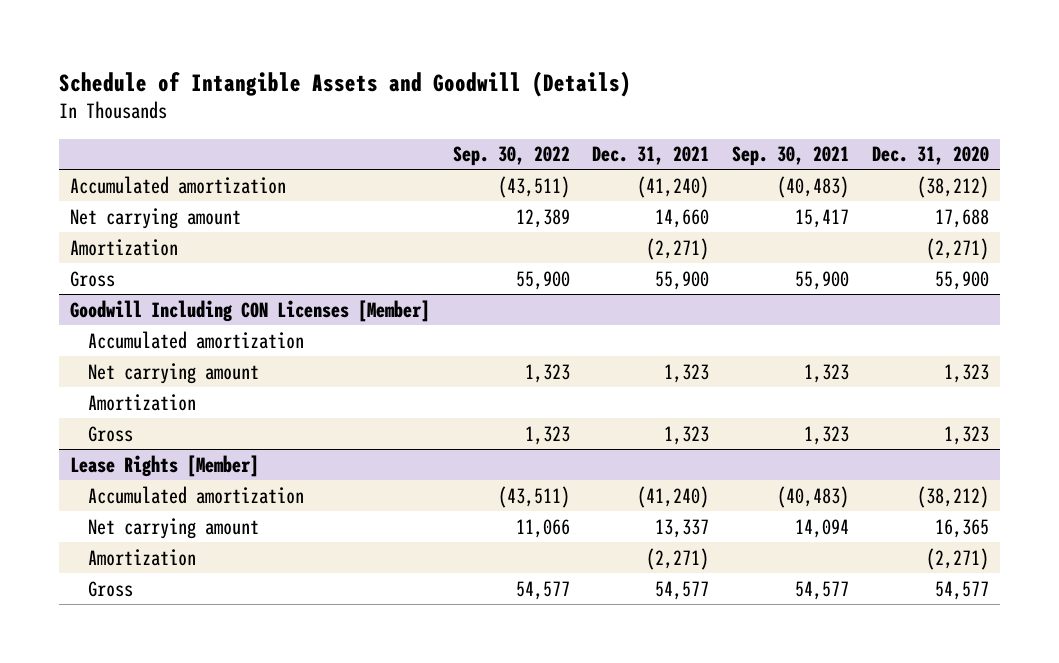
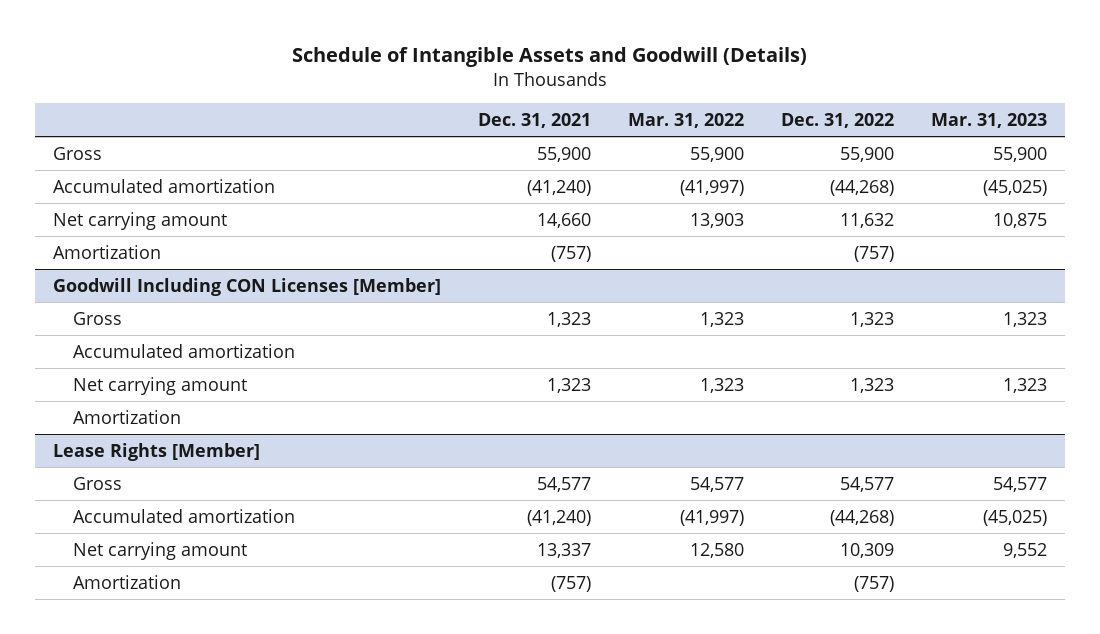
- | Sep. 30, 2022 | Dec. 31, 2021 | Sep. 30, 2021 | Dec. 31, 2020
+ | Dec. 31, 2021 | Mar. 31, 2022 | Dec. 31, 2022 | Mar. 31, 2023
moved up: Gross | 55,900 | 55,900 | 55,900 | 55,900
- Amortization | | (2,271) | | (2,271)
+ Amortization | (757) | | (757) |
@ Goodwill Including CON Licenses [Member]
moved up: Gross | 1,323 | 1,323 | 1,323 | 1,323
@ Lease Rights [Member]
moved up: Gross | 54,577 | 54,577 | 54,577 | 54,577
- Amortization | | (2,271) | | (2,271)
+ Amortization | (757) | | (757) |

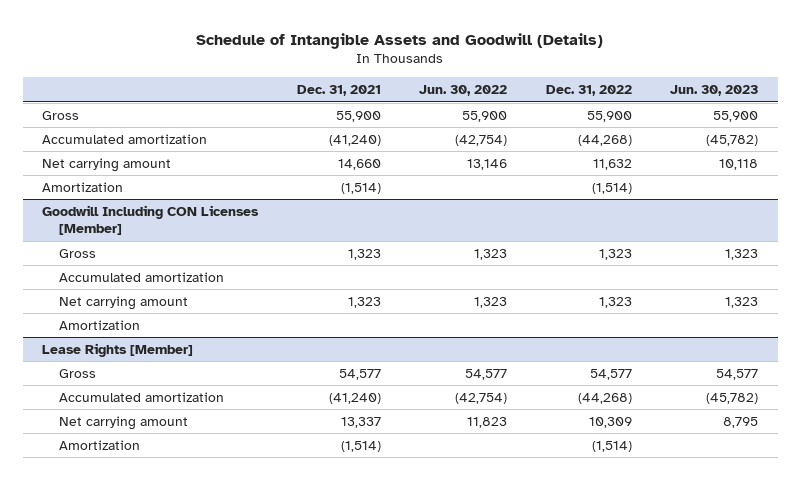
- | Dec. 31, 2021 | Mar. 31, 2022 | Dec. 31, 2022 | Mar. 31, 2023
+ | Dec. 31, 2021 | Jun. 30, 2022 | Dec. 31, 2022 | Jun. 30, 2023
- Amortization | (757) | | (757) |
+ Amortization | (1,514) | | (1,514) |
@ Lease Rights [Member]
- Amortization | (757) | | (757) |
+ Amortization | (1,514) | | (1,514) |

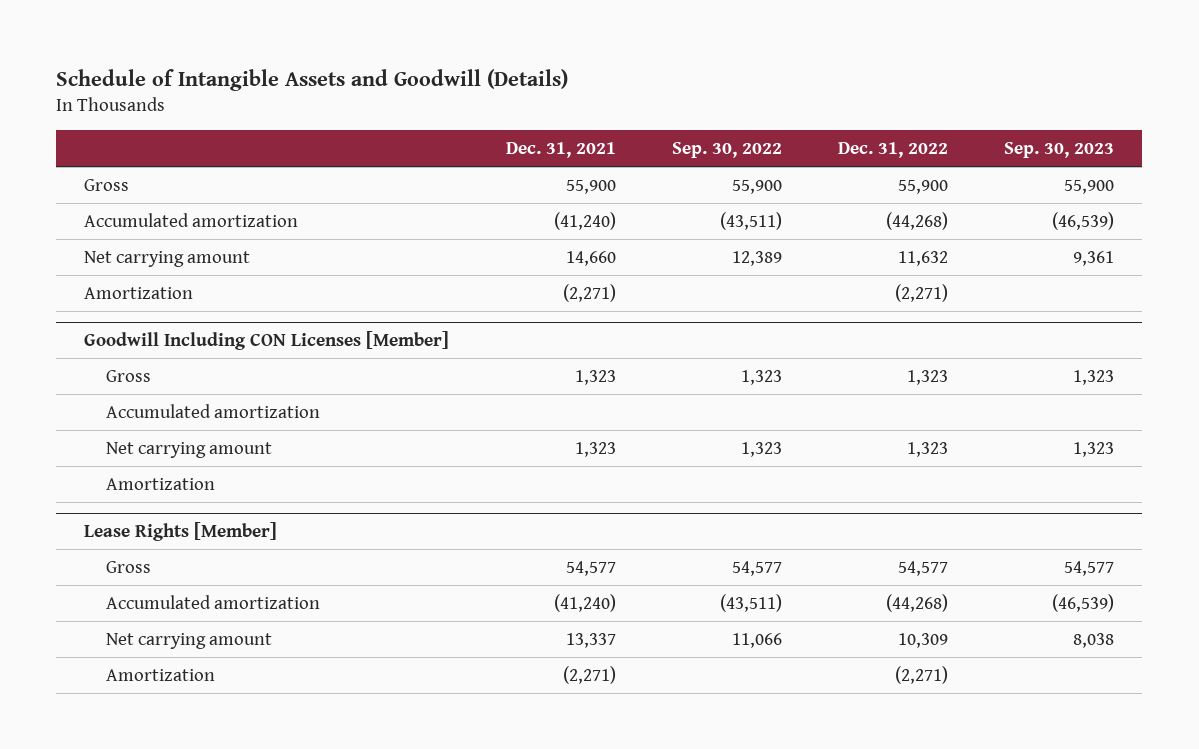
- | Dec. 31, 2021 | Jun. 30, 2022 | Dec. 31, 2022 | Jun. 30, 2023
+ | Dec. 31, 2021 | Sep. 30, 2022 | Dec. 31, 2022 | Sep. 30, 2023
- Amortization | (1,514) | | (1,514) |
+ Amortization | (2,271) | | (2,271) |
@ Lease Rights [Member]
- Amortization | (1,514) | | (1,514) |
+ Amortization | (2,271) | | (2,271) |

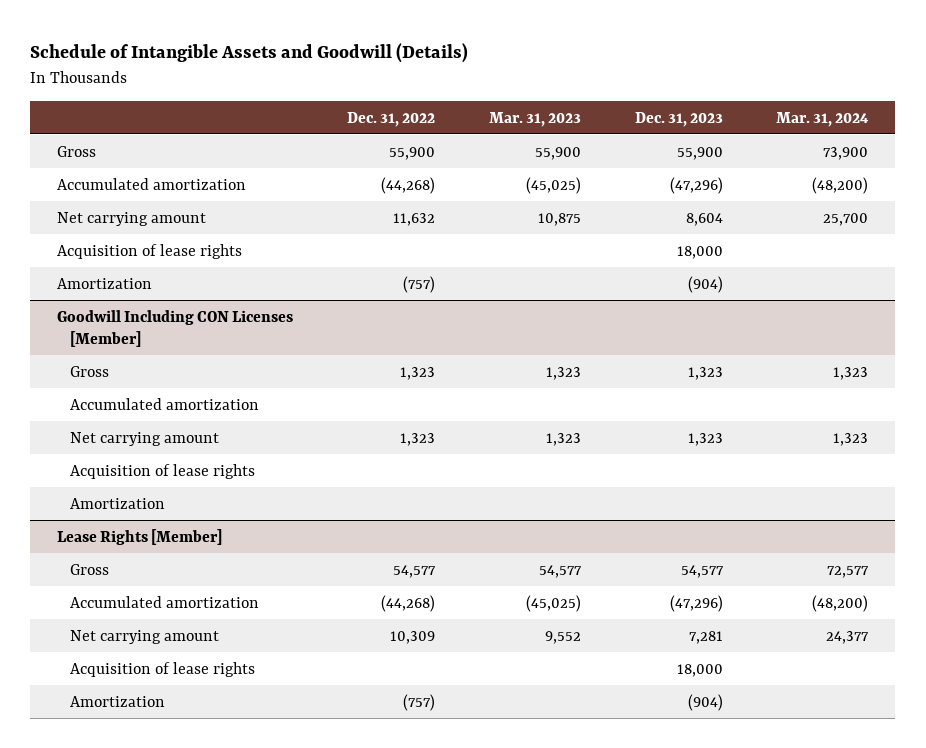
- | Dec. 31, 2021 | Sep. 30, 2022 | Dec. 31, 2022 | Sep. 30, 2023
+ | Dec. 31, 2022 | Mar. 31, 2023 | Dec. 31, 2023 | Mar. 31, 2024
- Amortization | (2,271) | | (2,271) |
+ Acquisition of lease rights | | | 18,000 |
+ Amortization | (757) | | (904) |
@ Goodwill Including CON Licenses [Member]
+ Acquisition of lease rights
@ Lease Rights [Member]
- Amortization | (2,271) | | (2,271) |
+ Acquisition of lease rights | | | 18,000 |
+ Amortization | (757) | | (904) |

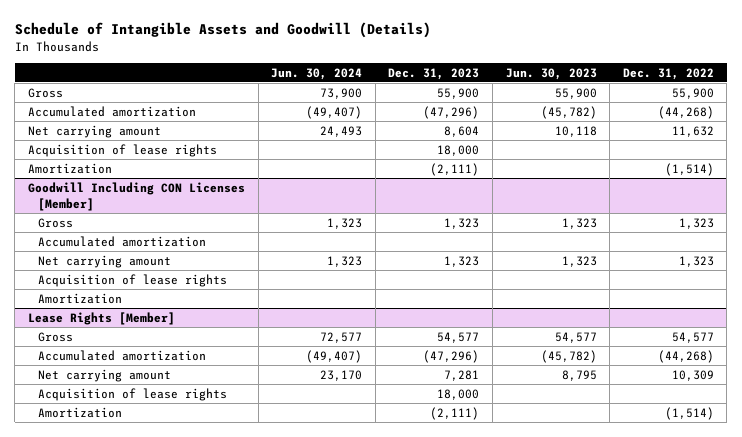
- | Dec. 31, 2022 | Mar. 31, 2023 | Dec. 31, 2023 | Mar. 31, 2024
+ | Jun. 30, 2024 | Dec. 31, 2023 | Jun. 30, 2023 | Dec. 31, 2022
- Amortization | (757) | | (904) |
+ Amortization | | (2,111) | | (1,514)
@ Lease Rights [Member]
- Amortization | (757) | | (904) |
+ Amortization | | (2,111) | | (1,514)

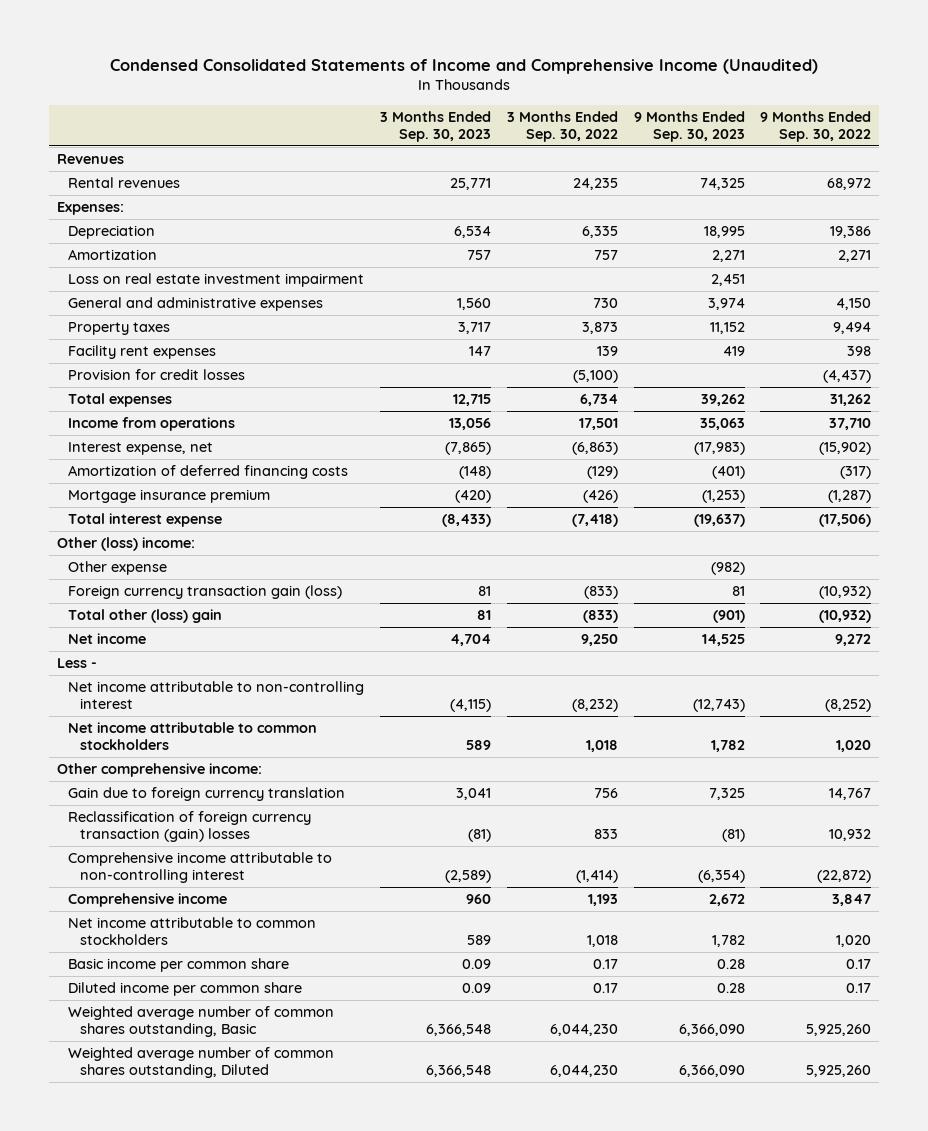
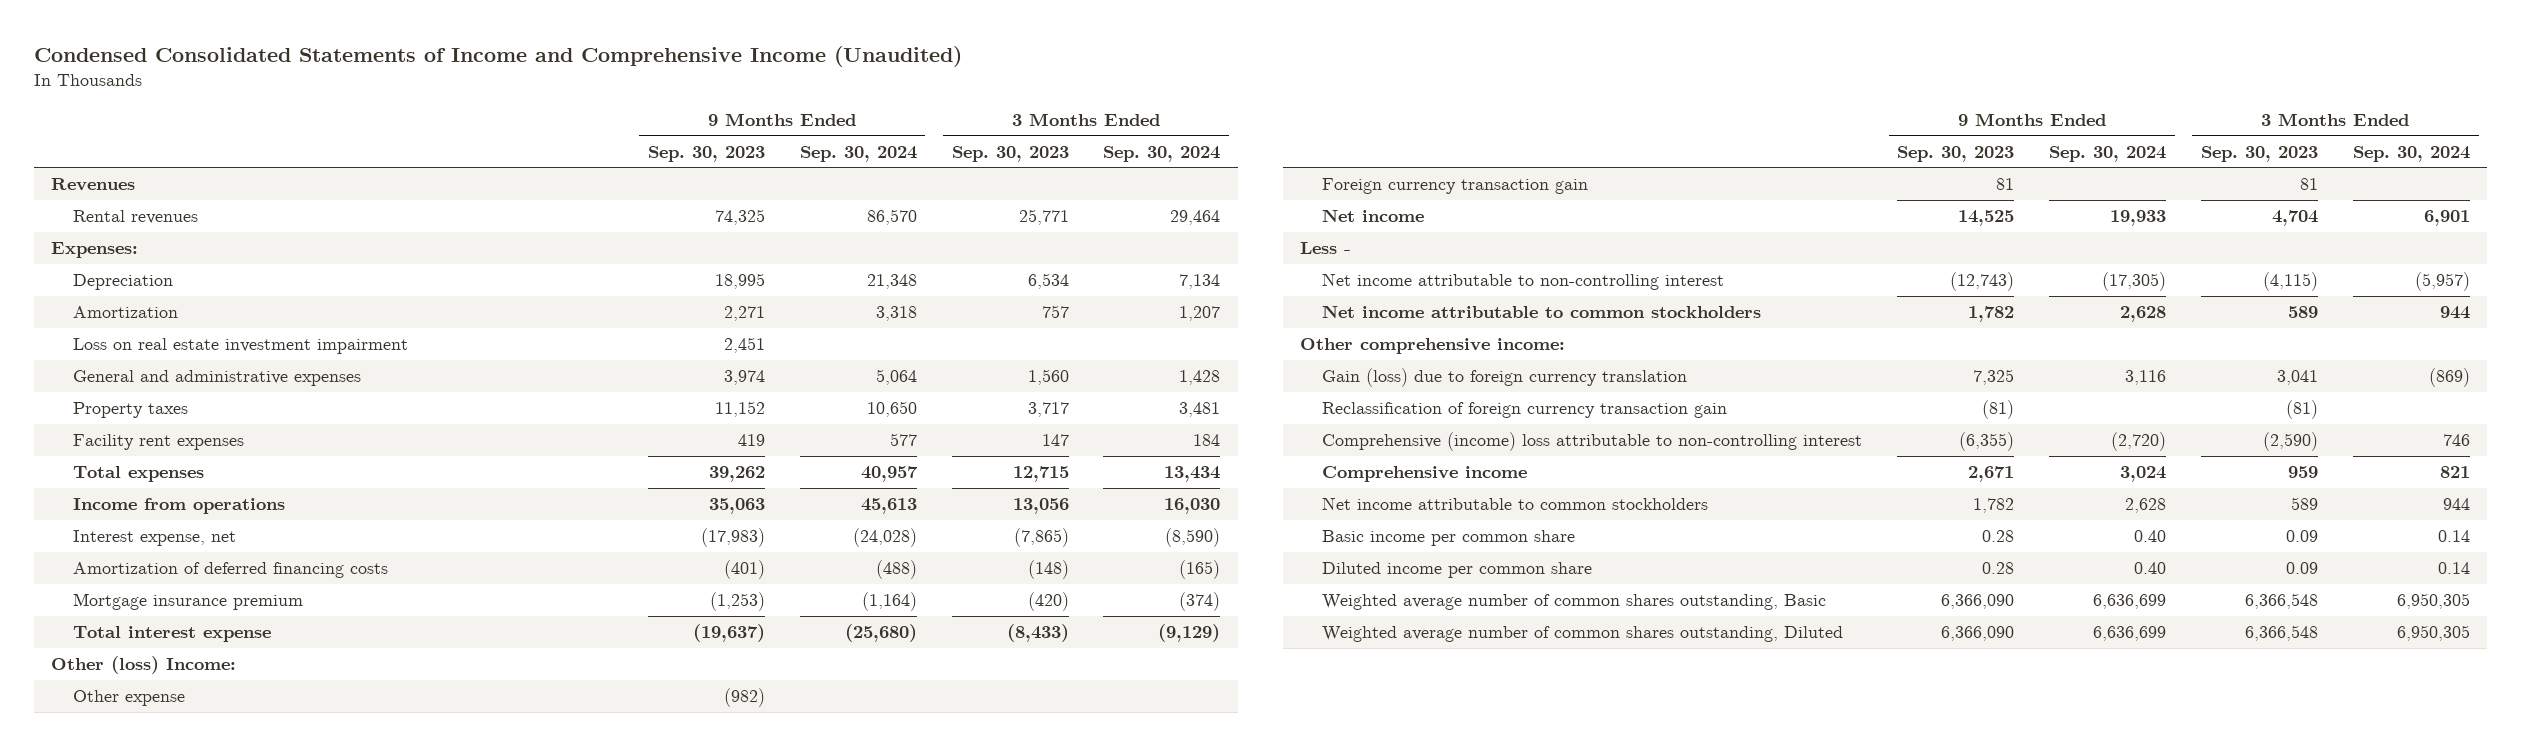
- | 3 Months Ended Sep. 30, 2023 | 3 Months Ended Sep. 30, 2022 | 9 Months Ended Sep. 30, 2023 | 9 Months Ended Sep. 30, 2022
+ | 9 Months Ended Sep. 30, 2023 | 9 Months Ended Sep. 30, 2024 | 3 Months Ended Sep. 30, 2023 | 3 Months Ended Sep. 30, 2024
- Provision for credit losses | | (5,100) | | (4,437)
- Other (loss) income:
+ Other (loss) Income:
- Foreign currency transaction gain (loss) | 81 | (833) | 81 | (10,932)
- Total other (loss) gain | 81 | (833) | (901) | (10,932)
+ Foreign currency transaction gain | 81 | | 81 |
- Gain due to foreign currency translation | 3,041 | 756 | 7,325 | 14,767
- Reclassification of foreign currency transaction (gain) losses | (81) | 833 | (81) | 10,932
- Comprehensive income attributable to non-controlling interest | (2,589) | (1,414) | (6,354) | (22,872)
- Comprehensive income | 960 | 1,193 | 2,672 | 3,847
+ Gain (loss) due to foreign currency translation | 7,325 | 3,116 | 3,041 | (869)
+ Reclassification of foreign currency transaction gain | (81) | | (81) |
+ Comprehensive (income) loss attributable to non-controlling interest | (6,355) | (2,720) | (2,590) | 746
+ Comprehensive income | 2,671 | 3,024 | 959 | 821

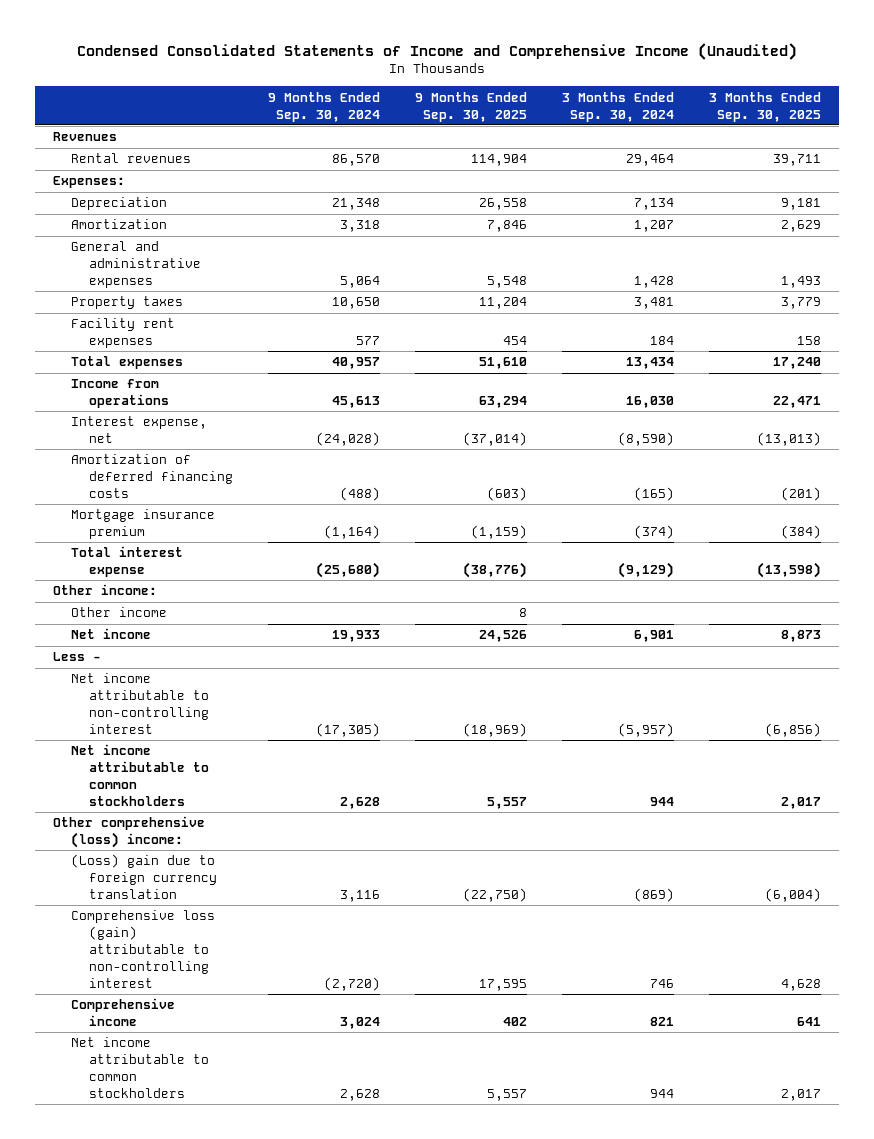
- | 9 Months Ended Sep. 30, 2023 | 9 Months Ended Sep. 30, 2024 | 3 Months Ended Sep. 30, 2023 | 3 Months Ended Sep. 30, 2024
+ | 9 Months Ended Sep. 30, 2024 | 9 Months Ended Sep. 30, 2025 | 3 Months Ended Sep. 30, 2024 | 3 Months Ended Sep. 30, 2025
- Loss on real estate investment impairment | 2,451 | | |
- Other (loss) Income:
- Other expense | (982) | | |
- Foreign currency transaction gain | 81 | | 81 |
+ Other income:
+ Other income | | 8 | |
- Other comprehensive income:
- Gain (loss) due to foreign currency translation | 7,325 | 3,116 | 3,041 | (869)
- Reclassification of foreign currency transaction gain | (81) | | (81) |
- Comprehensive (income) loss attributable to non-controlling interest | (6,355) | (2,720) | (2,590) | 746
+ Other comprehensive (loss) income:
+ (Loss) gain due to foreign currency translation | 3,116 | (22,750) | (869) | (6,004)
+ Comprehensive loss (gain) attributable to non-controlling interest | (2,720) | 17,595 | 746 | 4,628
- Basic income per common share | 0.28 | 0.40 | 0.09 | 0.14
- Diluted income per common share | 0.28 | 0.40 | 0.09 | 0.14
- Weighted average number of common shares outstanding, Basic | 6,366,090 | 6,636,699 | 6,366,548 | 6,950,305
- Weighted average number of common shares outstanding, Diluted | 6,366,090 | 6,636,699 | 6,366,548 | 6,950,305

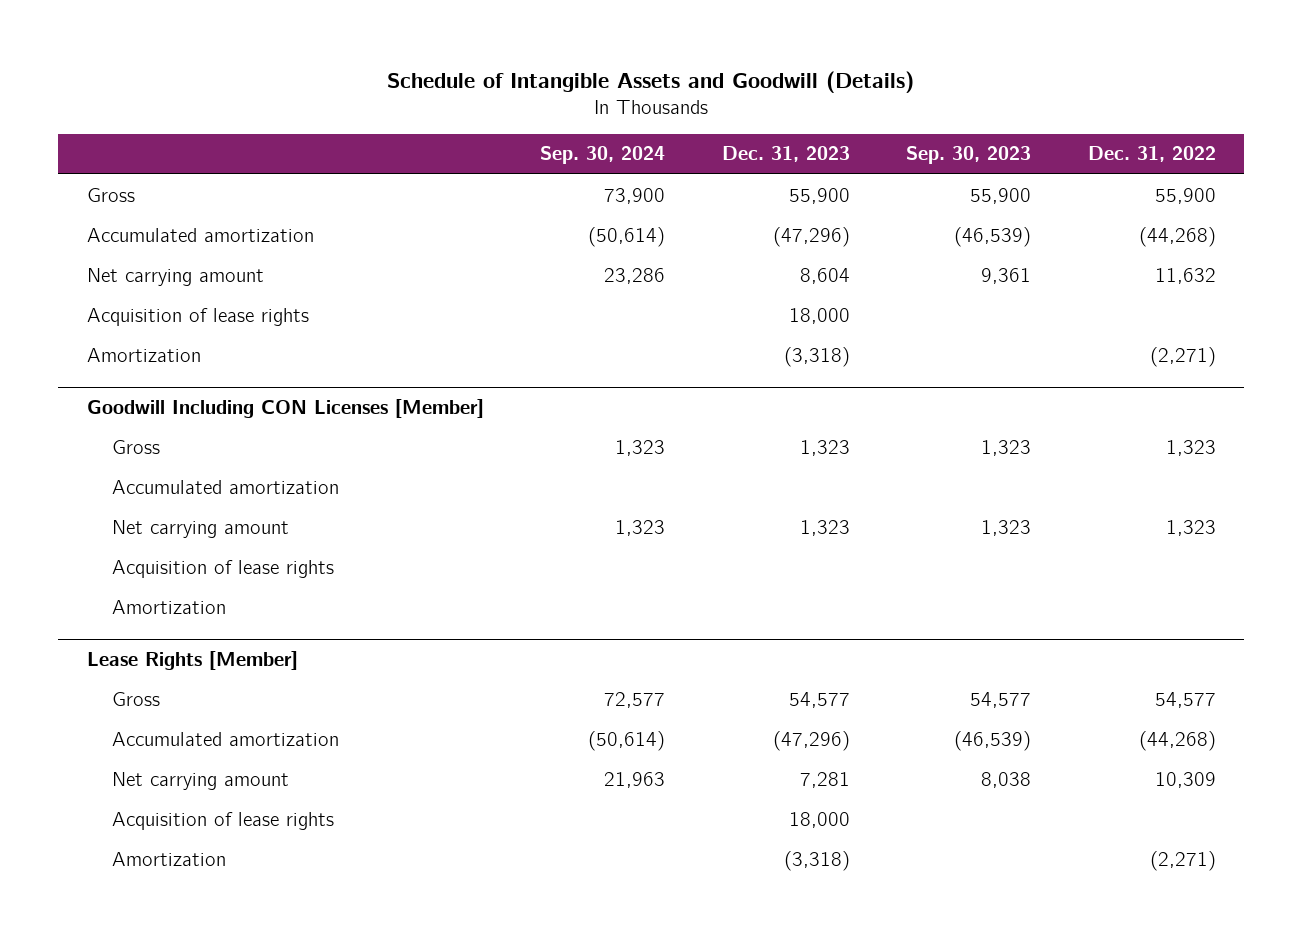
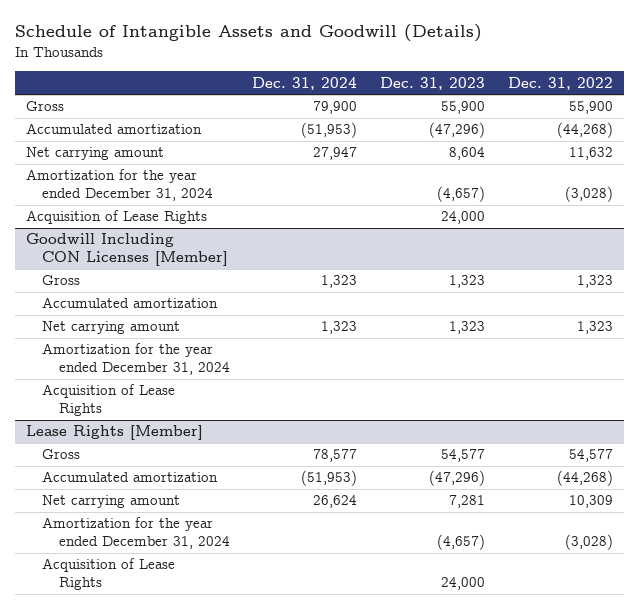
- | Sep. 30, 2024 | Dec. 31, 2023 | Sep. 30, 2023 | Dec. 31, 2022
+ | Dec. 31, 2024 | Dec. 31, 2023 | Dec. 31, 2022
- Acquisition of lease rights | | 18,000 | |
- Amortization | | (3,318) | | (2,271)
+ Amortization for the year ended December 31, 2024 | | (4,657) | (3,028)
+ Acquisition of Lease Rights | | 24,000 |
@ Goodwill Including CON Licenses [Member]
- Acquisition of lease rights
- Amortization
+ Amortization for the year ended December 31, 2024
+ Acquisition of Lease Rights
@ Lease Rights [Member]
- Acquisition of lease rights | | 18,000 | |
- Amortization | | (3,318) | | (2,271)
+ Amortization for the year ended December 31, 2024 | | (4,657) | (3,028)
+ Acquisition of Lease Rights | | 24,000 |

